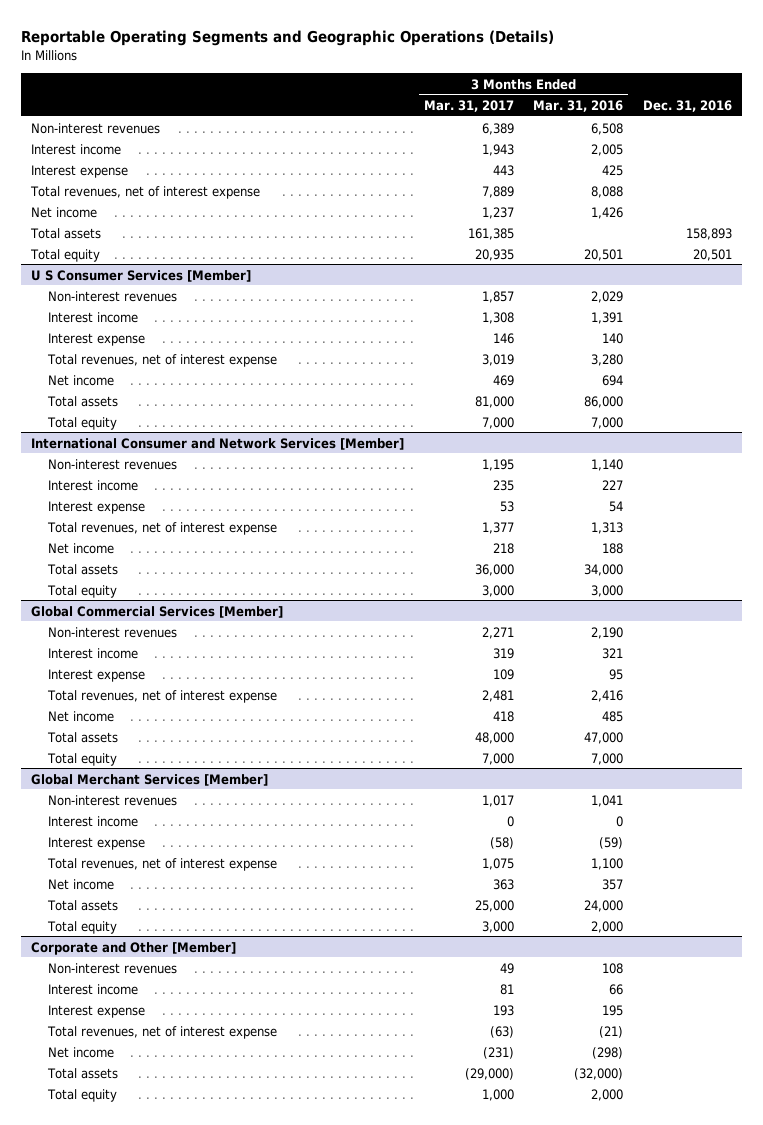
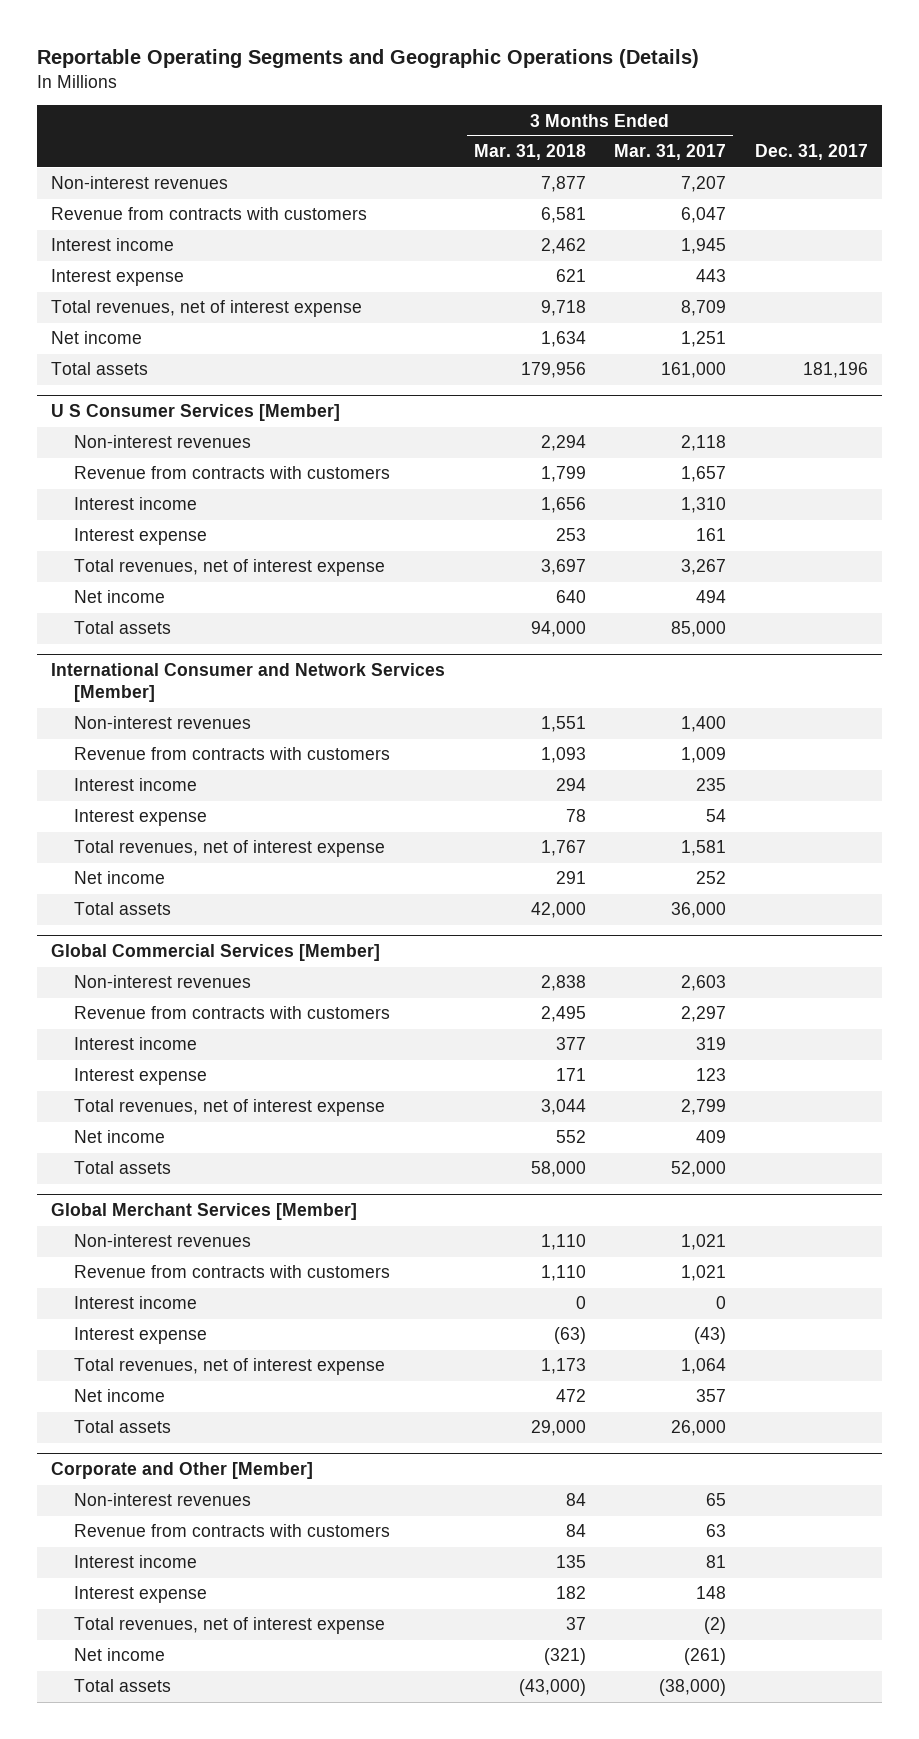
- | 3 Months Ended Mar. 31, 2017 | 3 Months Ended Mar. 31, 2016 | Dec. 31, 2016
+ | 3 Months Ended Mar. 31, 2018 | 3 Months Ended Mar. 31, 2017 | Dec. 31, 2017
- Non-interest revenues | 6,389 | 6,508 |
- Interest income | 1,943 | 2,005 |
+ Non-interest revenues | 7,877 | 7,207 |
+ Revenue from contracts with customers | 6,581 | 6,047 |
+ Interest income | 2,462 | 1,945 |
- Total revenues, net of interest expense | 7,889 | 8,088 |
- Net income | 1,237 | 1,426 |
- Total assets | 161,385 | | 158,893
- Total equity | 20,935 | 20,501 | 20,501
+ Total revenues, net of interest expense | 9,718 | 8,709 |
+ Net income | 1,634 | 1,251 |
+ Total assets | 179,956 | 161,000 | 181,196
@ U S Consumer Services [Member]
- Non-interest revenues | 1,857 | 2,029 |
- Interest income | 1,308 | 1,391 |
- Interest expense | 146 | 140 |
- Total revenues, net of interest expense | 3,019 | 3,280 |
- Net income | 469 | 694 |
- Total assets | 81,000 | 86,000 |
- Total equity | 7,000 | 7,000 |
+ Non-interest revenues | 2,294 | 2,118 |
+ Revenue from contracts with customers | 1,799 | 1,657 |
+ Interest income | 1,656 | 1,310 |
+ Interest expense | 253 | 161 |
+ Total revenues, net of interest expense | 3,697 | 3,267 |
+ Net income | 640 | 494 |
+ Total assets | 94,000 | 85,000 |
@ International Consumer and Network Services [Member]
- Non-interest revenues | 1,195 | 1,140 |
+ Non-interest revenues | 1,551 | 1,400 |
+ Revenue from contracts with customers | 1,093 | 1,009 |
- Interest expense | 53 | 54 |
- Total revenues, net of interest expense | 1,377 | 1,313 |
- Net income | 218 | 188 |
+ Interest expense | 78 | 54 |
+ Total revenues, net of interest expense | 1,767 | 1,581 |
+ Net income | 291 | 252 |
- Total equity | 3,000 | 3,000 |
@ Global Commercial Services [Member]
- Non-interest revenues | 2,271 | 2,190 |
+ Non-interest revenues | 2,838 | 2,603 |
+ Revenue from contracts with customers | 2,495 | 2,297 |
- Interest expense | 109 | 95 |
- Total revenues, net of interest expense | 2,481 | 2,416 |
- Net income | 418 | 485 |
- Total assets | 48,000 | 47,000 |
- Total equity | 7,000 | 7,000 |
+ Interest expense | 171 | 123 |
+ Total revenues, net of interest expense | 3,044 | 2,799 |
+ Net income | 552 | 409 |
+ Total assets | 58,000 | 52,000 |
@ Global Merchant Services [Member]
- Non-interest revenues | 1,017 | 1,041 |
+ Non-interest revenues | 1,110 | 1,021 |
+ Revenue from contracts with customers | 1,110 | 1,021 |
- Interest expense | (58) | (59) |
- Total revenues, net of interest expense | 1,075 | 1,100 |
- Net income | 363 | 357 |
- Total assets | 25,000 | 24,000 |
- Total equity | 3,000 | 2,000 |
+ Interest expense | (63) | (43) |
+ Total revenues, net of interest expense | 1,173 | 1,064 |
+ Net income | 472 | 357 |
+ Total assets | 29,000 | 26,000 |
@ Corporate and Other [Member]
- Non-interest revenues | 49 | 108 |
+ Non-interest revenues | 84 | 65 |
+ Revenue from contracts with customers | 84 | 63 |
- Interest expense | 193 | 195 |
- Total revenues, net of interest expense | (63) | (21) |
- Net income | (231) | (298) |
- Total assets | (29,000) | (32,000) |
- Total equity | 1,000 | 2,000 |
+ Interest expense | 182 | 148 |
+ Total revenues, net of interest expense | 37 | (2) |
+ Net income | (321) | (261) |
+ Total assets | (43,000) | (38,000) |

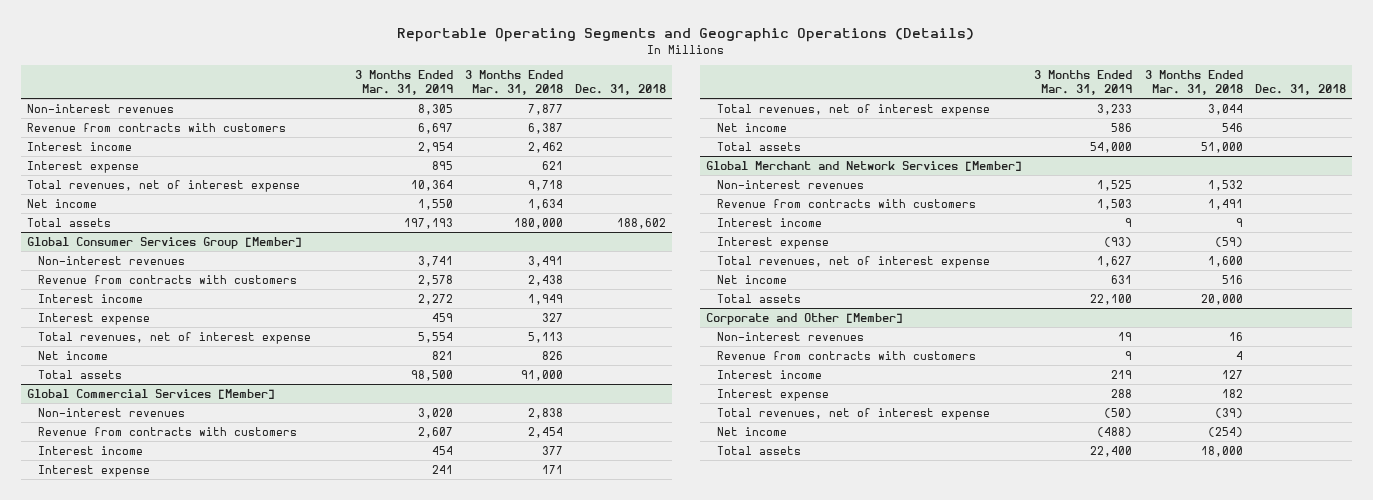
- | 3 Months Ended Mar. 31, 2018 | 3 Months Ended Mar. 31, 2017 | Dec. 31, 2017
+ | 3 Months Ended Mar. 31, 2019 | 3 Months Ended Mar. 31, 2018 | Dec. 31, 2018
- Revenue from contracts with customers | 6,581 | 6,047 |
+ Revenue from contracts with customers | 6,697 | 6,387 |
- Total assets | 179,956 | 161,000 | 181,196
- U S Consumer Services [Member]
- Non-interest revenues | 2,294 | 2,118 |
- Revenue from contracts with customers | 1,799 | 1,657 |
- Interest income | 1,656 | 1,310 |
- Interest expense | 253 | 161 |
- Total revenues, net of interest expense | 3,697 | 3,267 |
- Net income | 640 | 494 |
- Total assets | 94,000 | 85,000 |
- International Consumer and Network Services [Member]
- Non-interest revenues | 1,551 | 1,400 |
- Revenue from contracts with customers | 1,093 | 1,009 |
- Interest income | 294 | 235 |
- Interest expense | 78 | 54 |
- Total revenues, net of interest expense | 1,767 | 1,581 |
- Net income | 291 | 252 |
- Total assets | 42,000 | 36,000 |
+ Total assets | 197,193 | 180,000 | 188,602
+ Global Consumer Services Group [Member]
+ Non-interest revenues | 3,741 | 3,491 |
+ Revenue from contracts with customers | 2,578 | 2,438 |
+ Interest income | 2,272 | 1,949 |
+ Interest expense | 459 | 327 |
+ Total revenues, net of interest expense | 5,554 | 5,113 |
+ Net income | 821 | 826 |
+ Total assets | 98,500 | 91,000 |
@ Global Commercial Services [Member]
- Revenue from contracts with customers | 2,495 | 2,297 |
+ Revenue from contracts with customers | 2,607 | 2,454 |
- Net income | 552 | 409 |
- Total assets | 58,000 | 52,000 |
- Global Merchant Services [Member]
- Non-interest revenues | 1,110 | 1,021 |
- Revenue from contracts with customers | 1,110 | 1,021 |
- Interest income | 0 | 0 |
- Interest expense | (63) | (43) |
- Total revenues, net of interest expense | 1,173 | 1,064 |
- Net income | 472 | 357 |
- Total assets | 29,000 | 26,000 |
@ Global Commercial Services [Member]
+ Net income | 586 | 546 |
+ Total assets | 54,000 | 51,000 |
+ Global Merchant and Network Services [Member]
+ Non-interest revenues | 1,525 | 1,532 |
+ Revenue from contracts with customers | 1,503 | 1,491 |
+ Interest income | 9 | 9 |
+ Interest expense | (93) | (59) |
+ Total revenues, net of interest expense | 1,627 | 1,600 |
+ Net income | 631 | 516 |
+ Total assets | 22,100 | 20,000 |
@ Corporate and Other [Member]
- Non-interest revenues | 84 | 65 |
- Revenue from contracts with customers | 84 | 63 |
- Interest income | 135 | 81 |
+ Non-interest revenues | 19 | 16 |
+ Revenue from contracts with customers | 9 | 4 |
+ Interest income | 219 | 127 |
- Total revenues, net of interest expense | 37 | (2) |
- Net income | (321) | (261) |
- Total assets | (43,000) | (38,000) |
+ Total revenues, net of interest expense | (50) | (39) |
+ Net income | (488) | (254) |
+ Total assets | 22,400 | 18,000 |

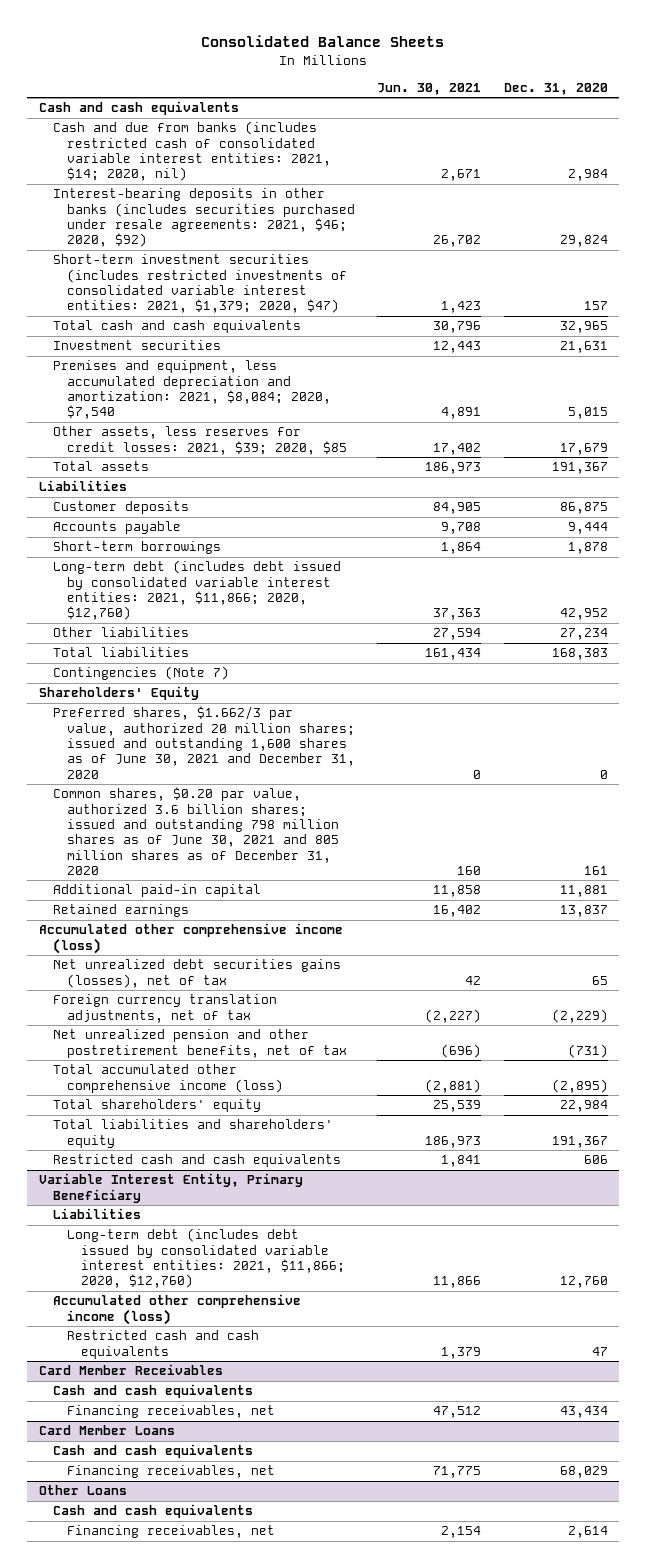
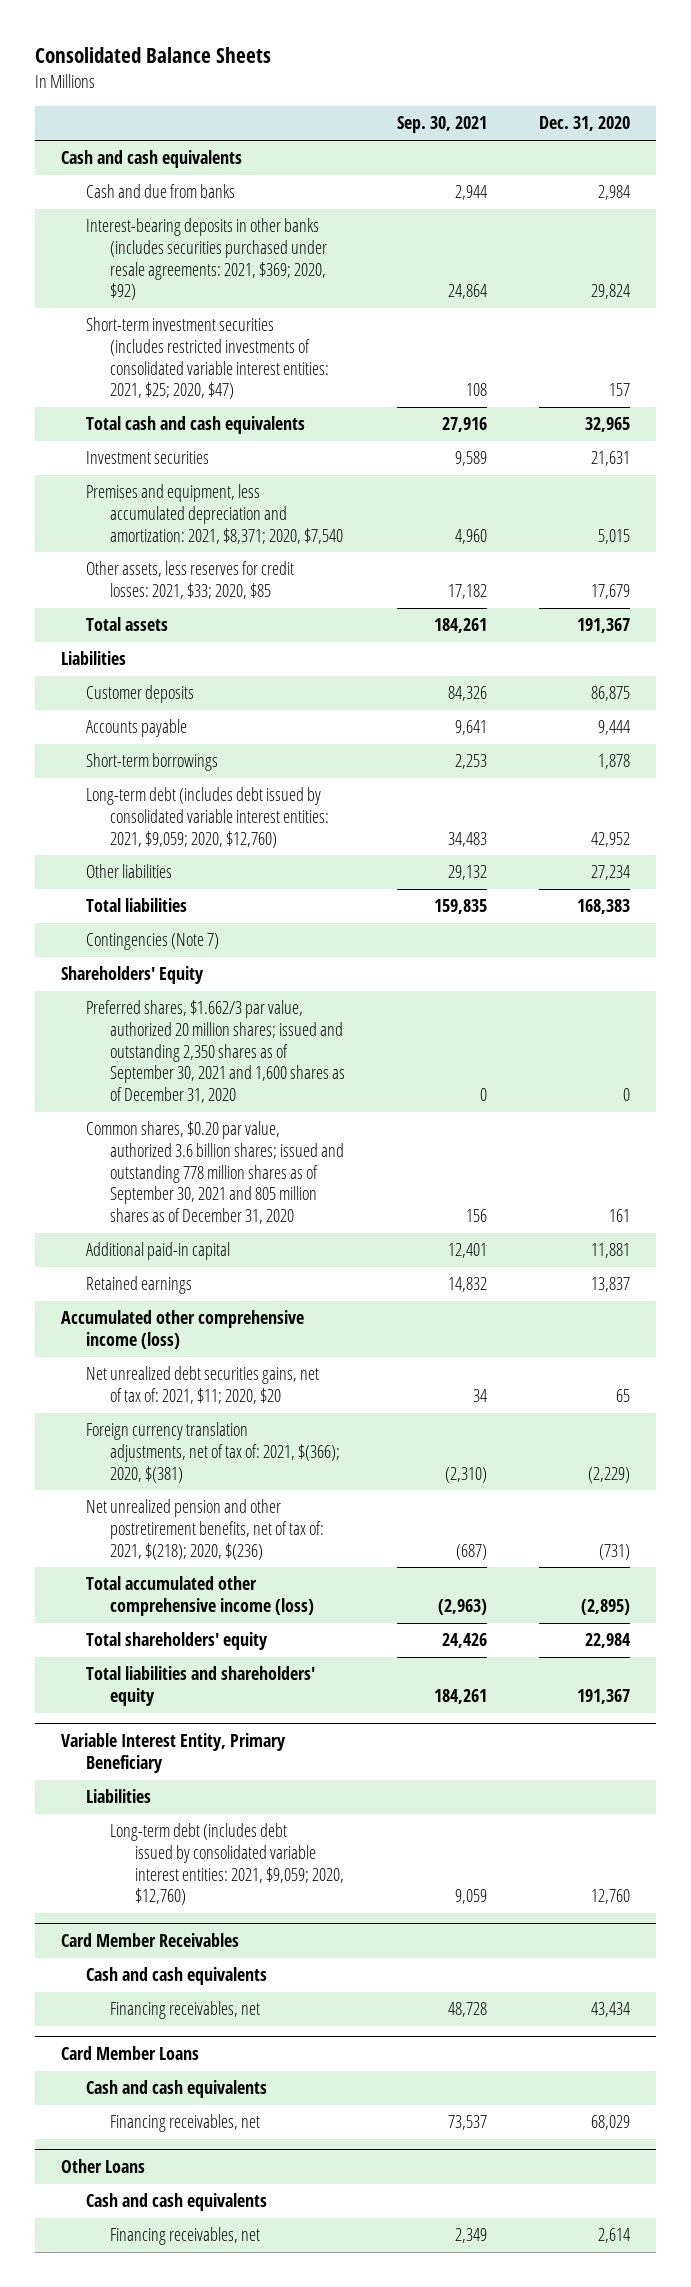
- | Jun. 30, 2021 | Dec. 31, 2020
+ | Sep. 30, 2021 | Dec. 31, 2020
- Cash and due from banks (includes restricted cash of consolidated variable interest entities: 2021, $14; 2020, nil) | 2,671 | 2,984
- Interest-bearing deposits in other banks (includes securities purchased under resale agreements: 2021, $46; 2020, $92) | 26,702 | 29,824
- Short-term investment securities (includes restricted investments of consolidated variable interest entities: 2021, $1,379; 2020, $47) | 1,423 | 157
+ Cash and due from banks | 2,944 | 2,984
+ Interest-bearing deposits in other banks (includes securities purchased under resale agreements: 2021, $369; 2020, $92) | 24,864 | 29,824
+ Short-term investment securities (includes restricted investments of consolidated variable interest entities: 2021, $25; 2020, $47) | 108 | 157
- Premises and equipment, less accumulated depreciation and amortization: 2021, $8,084; 2020, $7,540 | 4,891 | 5,015
- Other assets, less reserves for credit losses: 2021, $39; 2020, $85 | 17,402 | 17,679
+ Premises and equipment, less accumulated depreciation and amortization: 2021, $8,371; 2020, $7,540 | 4,960 | 5,015
+ Other assets, less reserves for credit losses: 2021, $33; 2020, $85 | 17,182 | 17,679
- Long-term debt (includes debt issued by consolidated variable interest entities: 2021, $11,866; 2020, $12,760) | 37,363 | 42,952
+ Long-term debt (includes debt issued by consolidated variable interest entities: 2021, $9,059; 2020, $12,760) | 34,483 | 42,952
- Preferred shares, $1.662/3 par value, authorized 20 million shares; issued and outstanding 1,600 shares as of June 30, 2021 and December 31, 2020 | 0 | 0
- Common shares, $0.20 par value, authorized 3.6 billion shares; issued and outstanding 798 million shares as of June 30, 2021 and 805 million shares as of December 31, 2020 | 160 | 161
+ Preferred shares, $1.662/3 par value, authorized 20 million shares; issued and outstanding 2,350 shares as of September 30, 2021 and 1,600 shares as of December 31, 2020 | 0 | 0
+ Common shares, $0.20 par value, authorized 3.6 billion shares; issued and outstanding 778 million shares as of September 30, 2021 and 805 million shares as of December 31, 2020 | 156 | 161
- Net unrealized debt securities gains (losses), net of tax | 42 | 65
- Foreign currency translation adjustments, net of tax | (2,227) | (2,229)
- Net unrealized pension and other postretirement benefits, net of tax | (696) | (731)
+ Net unrealized debt securities gains, net of tax of: 2021, $11; 2020, $20 | 34 | 65
+ Foreign currency translation adjustments, net of tax of: 2021, $(366); 2020, $(381) | (2,310) | (2,229)
+ Net unrealized pension and other postretirement benefits, net of tax of: 2021, $(218); 2020, $(236) | (687) | (731)
- Restricted cash and cash equivalents | 1,841 | 606
@ Variable Interest Entity, Primary Beneficiary
- Long-term debt (includes debt issued by consolidated variable interest entities: 2021, $11,866; 2020, $12,760) | 11,866 | 12,760
- Accumulated other comprehensive income (loss)
- Restricted cash and cash equivalents | 1,379 | 47
+ Long-term debt (includes debt issued by consolidated variable interest entities: 2021, $9,059; 2020, $12,760) | 9,059 | 12,760

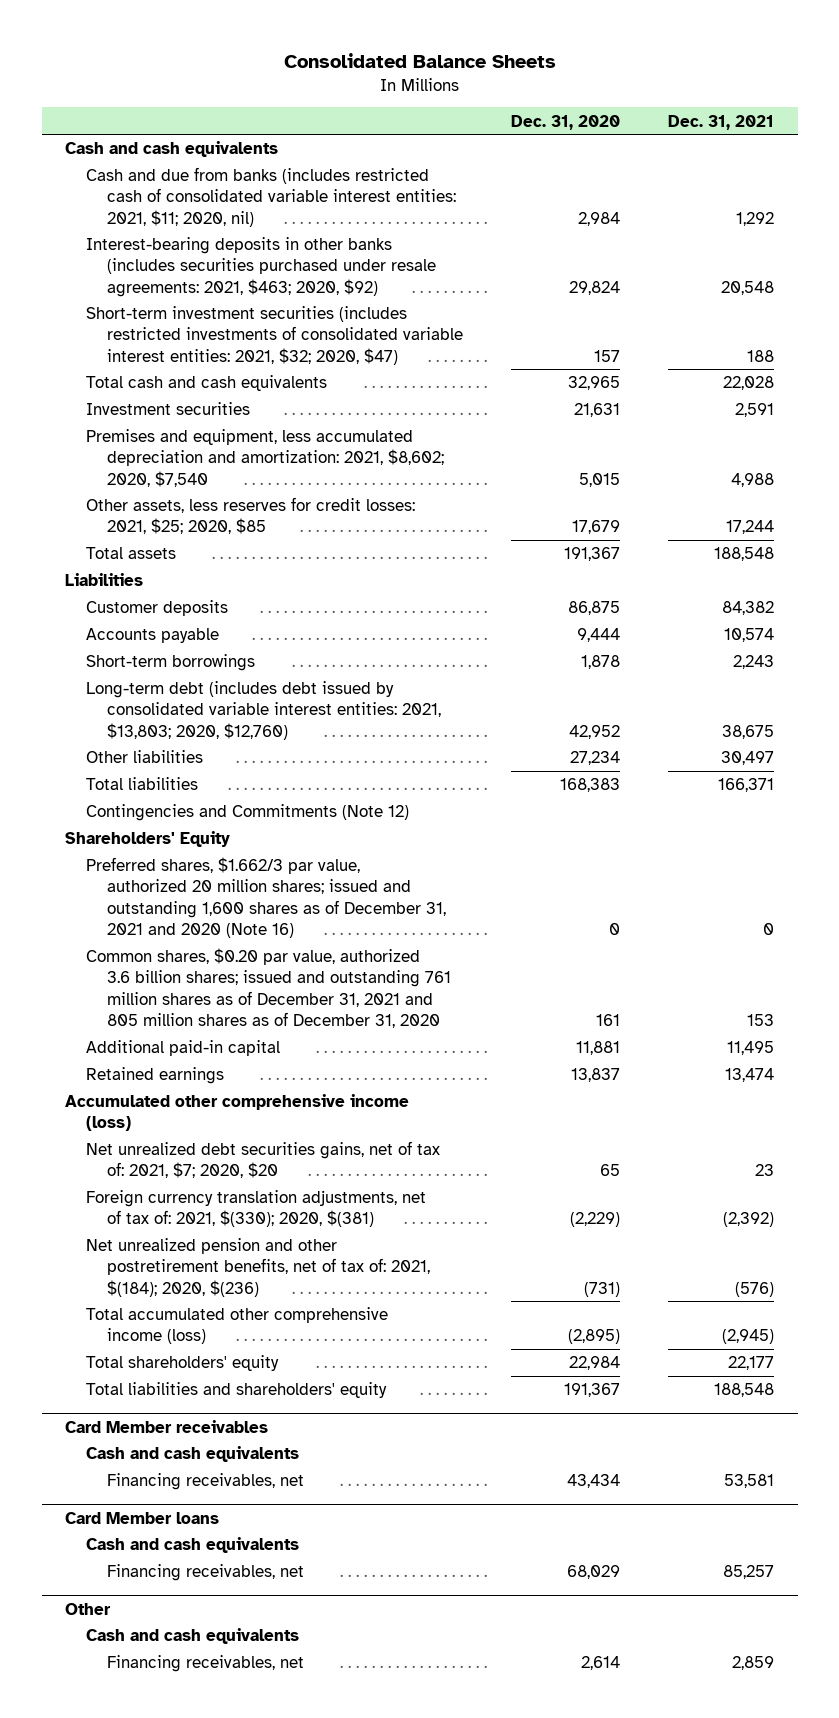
- | Sep. 30, 2021 | Dec. 31, 2020
+ | Dec. 31, 2020 | Dec. 31, 2021
- Cash and due from banks | 2,944 | 2,984
- Interest-bearing deposits in other banks (includes securities purchased under resale agreements: 2021, $369; 2020, $92) | 24,864 | 29,824
- Short-term investment securities (includes restricted investments of consolidated variable interest entities: 2021, $25; 2020, $47) | 108 | 157
+ Cash and due from banks (includes restricted cash of consolidated variable interest entities: 2021, $11; 2020, nil) | 2,984 | 1,292
+ Interest-bearing deposits in other banks (includes securities purchased under resale agreements: 2021, $463; 2020, $92) | 29,824 | 20,548
+ Short-term investment securities (includes restricted investments of consolidated variable interest entities: 2021, $32; 2020, $47) | 157 | 188
- Premises and equipment, less accumulated depreciation and amortization: 2021, $8,371; 2020, $7,540 | 4,960 | 5,015
- Other assets, less reserves for credit losses: 2021, $33; 2020, $85 | 17,182 | 17,679
+ Premises and equipment, less accumulated depreciation and amortization: 2021, $8,602; 2020, $7,540 | 5,015 | 4,988
+ Other assets, less reserves for credit losses: 2021, $25; 2020, $85 | 17,679 | 17,244
- Long-term debt (includes debt issued by consolidated variable interest entities: 2021, $9,059; 2020, $12,760) | 34,483 | 42,952
+ Long-term debt (includes debt issued by consolidated variable interest entities: 2021, $13,803; 2020, $12,760) | 42,952 | 38,675
- Contingencies (Note 7)
+ Contingencies and Commitments (Note 12)
- Preferred shares, $1.662/3 par value, authorized 20 million shares; issued and outstanding 2,350 shares as of September 30, 2021 and 1,600 shares as of December 31, 2020 | 0 | 0
- Common shares, $0.20 par value, authorized 3.6 billion shares; issued and outstanding 778 million shares as of September 30, 2021 and 805 million shares as of December 31, 2020 | 156 | 161
+ Preferred shares, $1.662/3 par value, authorized 20 million shares; issued and outstanding 1,600 shares as of December 31, 2021 and 2020 (Note 16) | 0 | 0
+ Common shares, $0.20 par value, authorized 3.6 billion shares; issued and outstanding 761 million shares as of December 31, 2021 and 805 million shares as of December 31, 2020 | 161 | 153
- Net unrealized debt securities gains, net of tax of: 2021, $11; 2020, $20 | 34 | 65
- Foreign currency translation adjustments, net of tax of: 2021, $(366); 2020, $(381) | (2,310) | (2,229)
- Net unrealized pension and other postretirement benefits, net of tax of: 2021, $(218); 2020, $(236) | (687) | (731)
+ Net unrealized debt securities gains, net of tax of: 2021, $7; 2020, $20 | 65 | 23
+ Foreign currency translation adjustments, net of tax of: 2021, $(330); 2020, $(381) | (2,229) | (2,392)
+ Net unrealized pension and other postretirement benefits, net of tax of: 2021, $(184); 2020, $(236) | (731) | (576)
- Variable Interest Entity, Primary Beneficiary
- Liabilities
- Long-term debt (includes debt issued by consolidated variable interest entities: 2021, $9,059; 2020, $12,760) | 9,059 | 12,760
- Card Member Receivables
+ Card Member receivables
- Card Member Loans
+ Card Member loans
- Other Loans
+ Other

